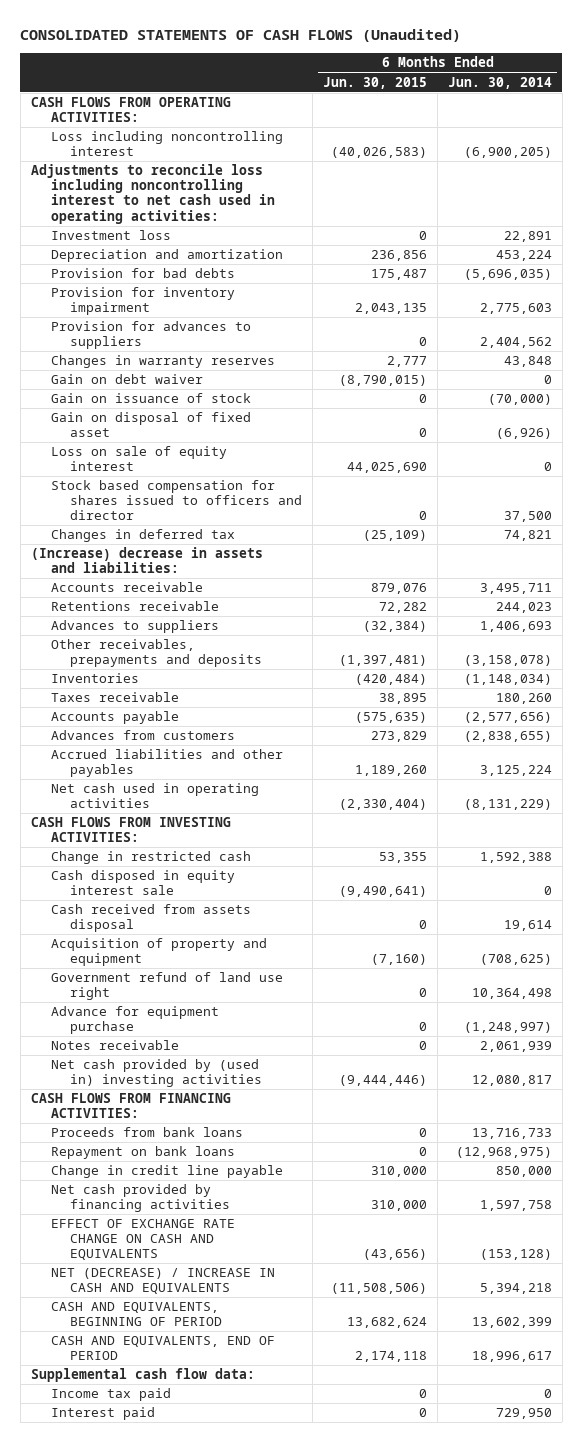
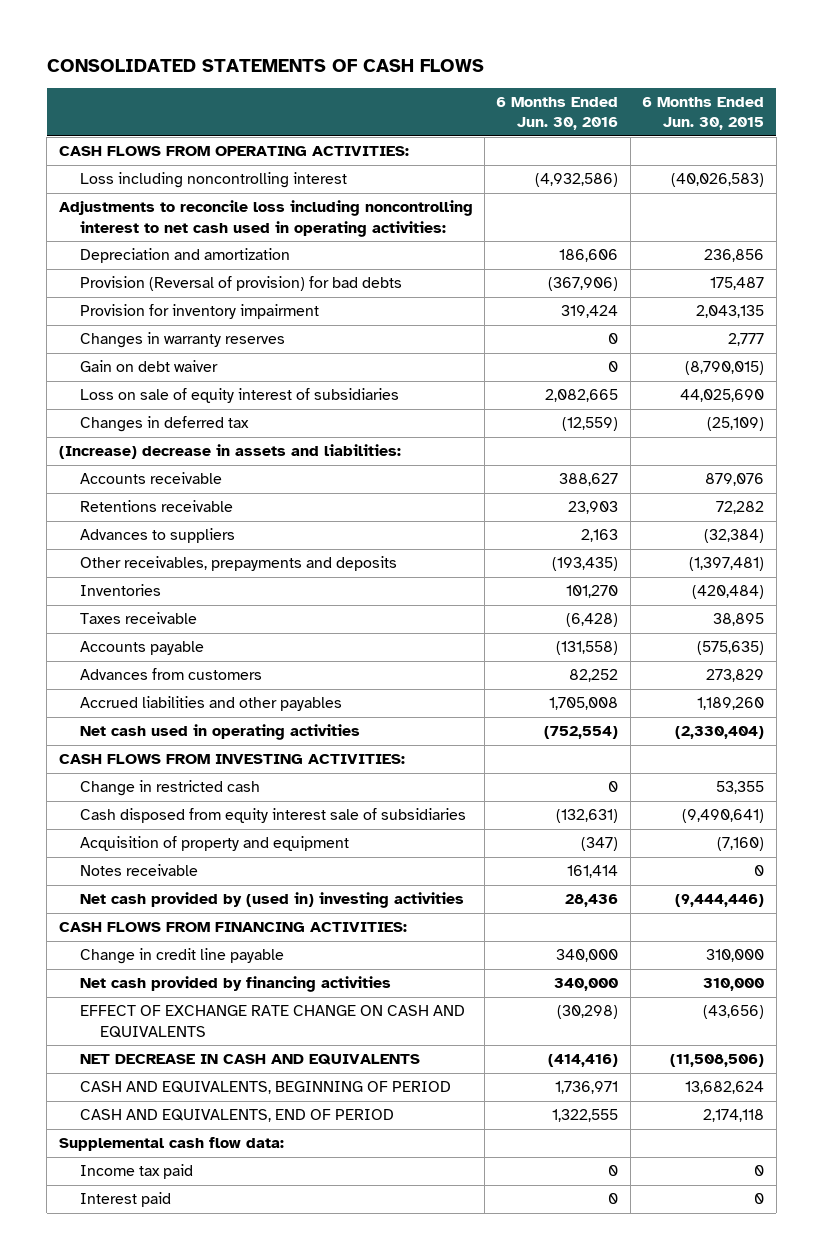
- CONSOLIDATED STATEMENTS OF CASH FLOWS (Unaudited)
+ CONSOLIDATED STATEMENTS OF CASH FLOWS
- | 6 Months Ended Jun. 30, 2015 | 6 Months Ended Jun. 30, 2014
+ | 6 Months Ended Jun. 30, 2016 | 6 Months Ended Jun. 30, 2015
- Investment loss | 0 | 22,891
- Provision for bad debts | 175,487 | (5,696,035)
+ Provision (Reversal of provision) for bad debts | (367,906) | 175,487
- Provision for advances to suppliers | 0 | 2,404,562
- Gain on issuance of stock | 0 | (70,000)
- Gain on disposal of fixed asset | 0 | (6,926)
- Loss on sale of equity interest | 44,025,690 | 0
- Stock based compensation for shares issued to officers and director | 0 | 37,500
+ Loss on sale of equity interest of subsidiaries | 2,082,665 | 44,025,690
- Cash disposed in equity interest sale | (9,490,641) | 0
- Cash received from assets disposal | 0 | 19,614
+ Cash disposed from equity interest sale of subsidiaries | (132,631) | (9,490,641)
- Government refund of land use right | 0 | 10,364,498
- Advance for equipment purchase | 0 | (1,248,997)
- Proceeds from bank loans | 0 | 13,716,733
- Repayment on bank loans | 0 | (12,968,975)
- NET (DECREASE) / INCREASE IN CASH AND EQUIVALENTS | (11,508,506) | 5,394,218
+ NET DECREASE IN CASH AND EQUIVALENTS | (414,416) | (11,508,506)

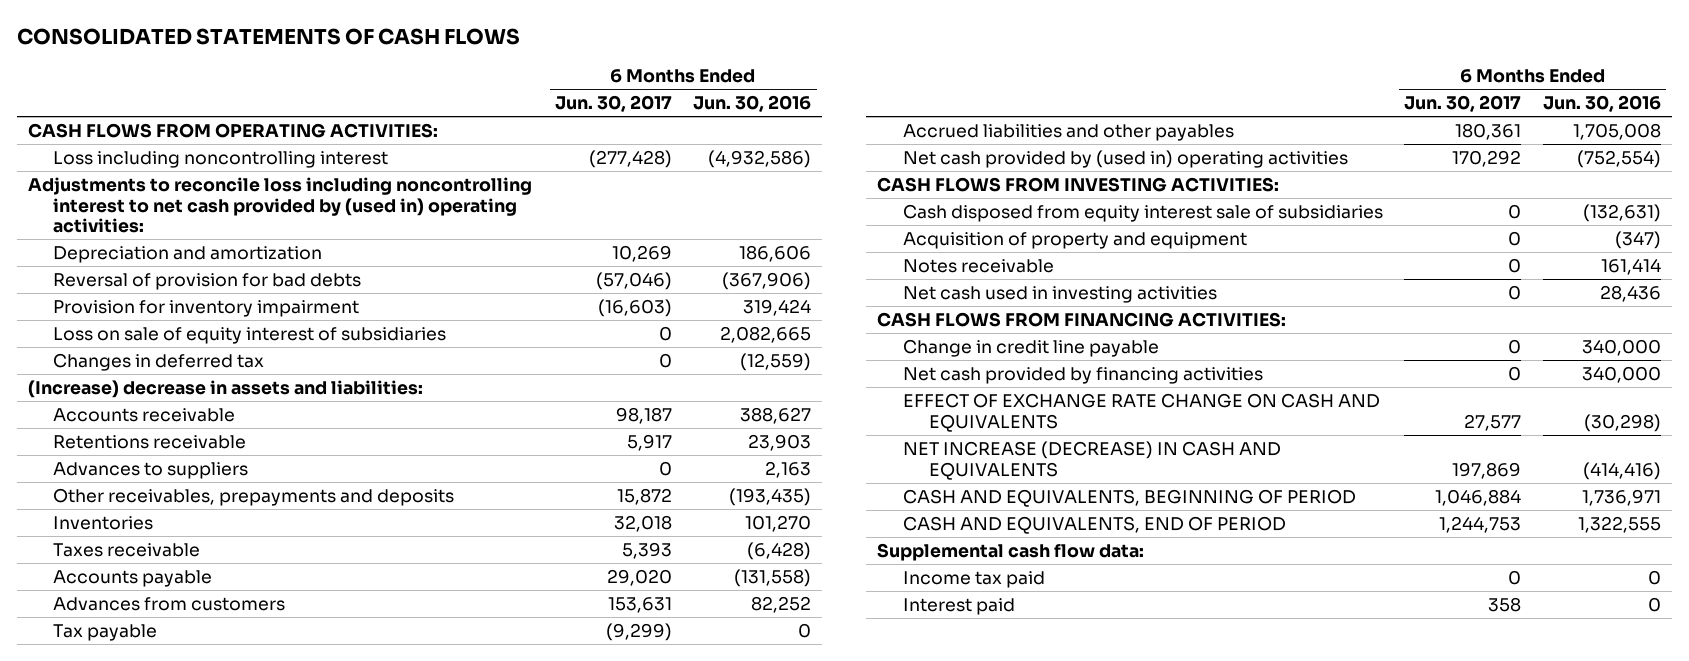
- | 6 Months Ended Jun. 30, 2016 | 6 Months Ended Jun. 30, 2015
+ | 6 Months Ended Jun. 30, 2017 | 6 Months Ended Jun. 30, 2016
- Adjustments to reconcile loss including noncontrolling interest to net cash used in operating activities:
+ Adjustments to reconcile loss including noncontrolling interest to net cash provided by (used in) operating activities:
- Provision (Reversal of provision) for bad debts | (367,906) | 175,487
+ Reversal of provision for bad debts | (57,046) | (367,906)
- Changes in warranty reserves | 0 | 2,777
- Gain on debt waiver | 0 | (8,790,015)
+ Tax payable | (9,299) | 0
- Net cash used in operating activities | (752,554) | (2,330,404)
+ Net cash provided by (used in) operating activities | 170,292 | (752,554)
- Change in restricted cash | 0 | 53,355
- Net cash provided by (used in) investing activities | 28,436 | (9,444,446)
+ Net cash used in investing activities | 0 | 28,436
- NET DECREASE IN CASH AND EQUIVALENTS | (414,416) | (11,508,506)
+ NET INCREASE (DECREASE) IN CASH AND EQUIVALENTS | 197,869 | (414,416)

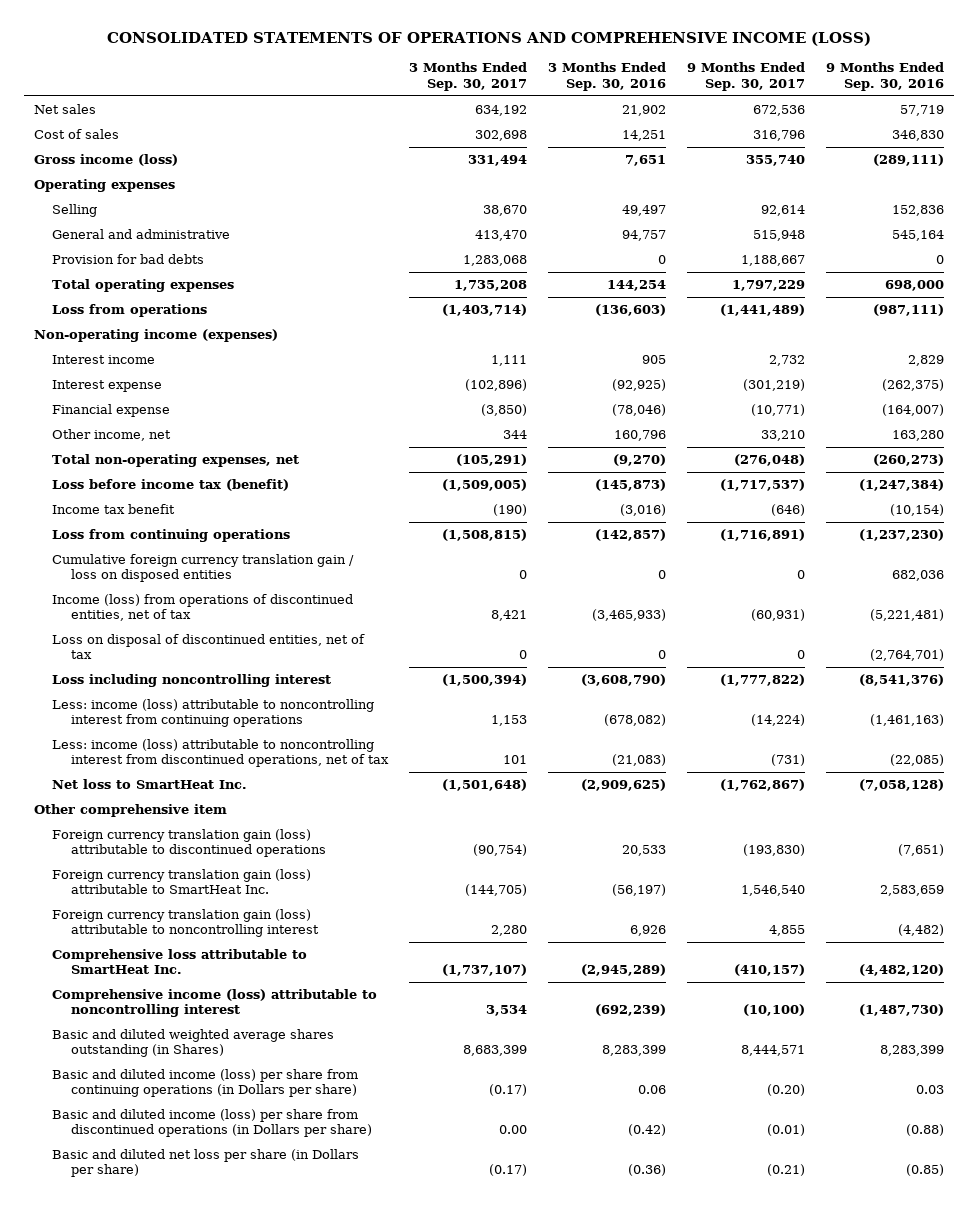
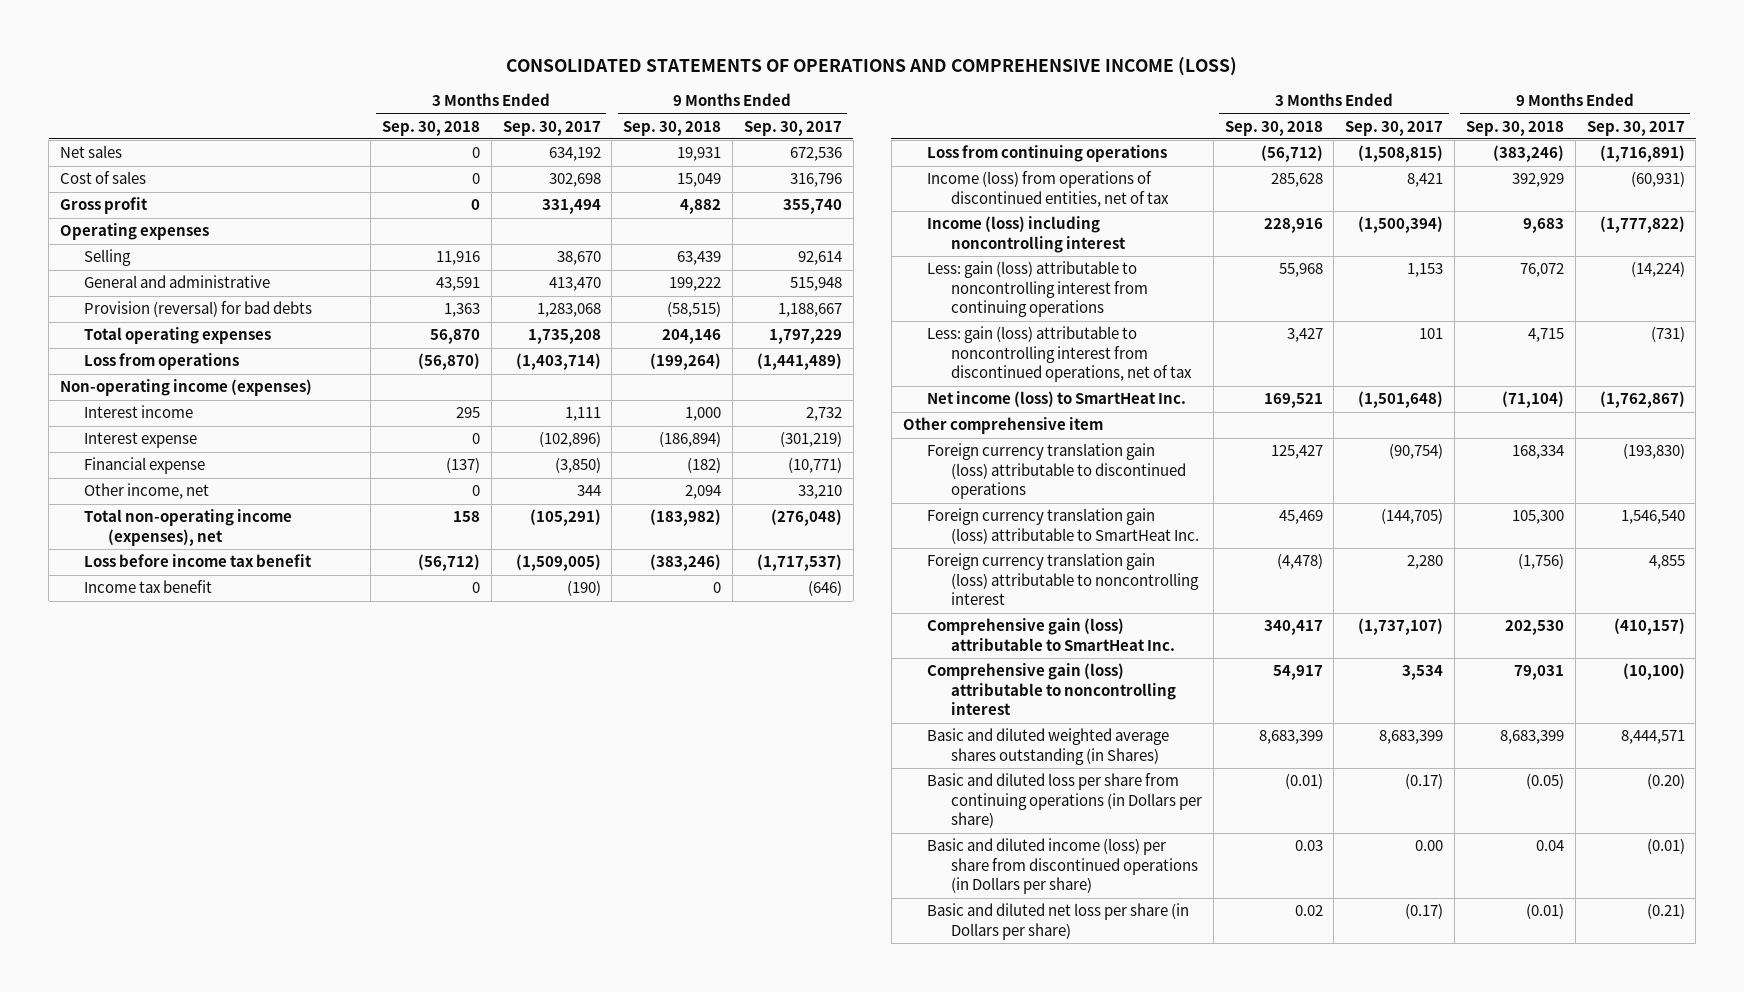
- | 3 Months Ended Sep. 30, 2017 | 3 Months Ended Sep. 30, 2016 | 9 Months Ended Sep. 30, 2017 | 9 Months Ended Sep. 30, 2016
+ | 3 Months Ended Sep. 30, 2018 | 3 Months Ended Sep. 30, 2017 | 9 Months Ended Sep. 30, 2018 | 9 Months Ended Sep. 30, 2017
- Gross income (loss) | 331,494 | 7,651 | 355,740 | (289,111)
+ Gross profit | 0 | 331,494 | 4,882 | 355,740
- Provision for bad debts | 1,283,068 | 0 | 1,188,667 | 0
+ Provision (reversal) for bad debts | 1,363 | 1,283,068 | (58,515) | 1,188,667
- Total non-operating expenses, net | (105,291) | (9,270) | (276,048) | (260,273)
- Loss before income tax (benefit) | (1,509,005) | (145,873) | (1,717,537) | (1,247,384)
+ Total non-operating income (expenses), net | 158 | (105,291) | (183,982) | (276,048)
+ Loss before income tax benefit | (56,712) | (1,509,005) | (383,246) | (1,717,537)
- Cumulative foreign currency translation gain / loss on disposed entities | 0 | 0 | 0 | 682,036
- Loss on disposal of discontinued entities, net of tax | 0 | 0 | 0 | (2,764,701)
- Loss including noncontrolling interest | (1,500,394) | (3,608,790) | (1,777,822) | (8,541,376)
- Less: income (loss) attributable to noncontrolling interest from continuing operations | 1,153 | (678,082) | (14,224) | (1,461,163)
- Less: income (loss) attributable to noncontrolling interest from discontinued operations, net of tax | 101 | (21,083) | (731) | (22,085)
- Net loss to SmartHeat Inc. | (1,501,648) | (2,909,625) | (1,762,867) | (7,058,128)
+ Income (loss) including noncontrolling interest | 228,916 | (1,500,394) | 9,683 | (1,777,822)
+ Less: gain (loss) attributable to noncontrolling interest from continuing operations | 55,968 | 1,153 | 76,072 | (14,224)
+ Less: gain (loss) attributable to noncontrolling interest from discontinued operations, net of tax | 3,427 | 101 | 4,715 | (731)
+ Net income (loss) to SmartHeat Inc. | 169,521 | (1,501,648) | (71,104) | (1,762,867)
- Comprehensive loss attributable to SmartHeat Inc. | (1,737,107) | (2,945,289) | (410,157) | (4,482,120)
- Comprehensive income (loss) attributable to noncontrolling interest | 3,534 | (692,239) | (10,100) | (1,487,730)
+ Comprehensive gain (loss) attributable to SmartHeat Inc. | 340,417 | (1,737,107) | 202,530 | (410,157)
+ Comprehensive gain (loss) attributable to noncontrolling interest | 54,917 | 3,534 | 79,031 | (10,100)
- Basic and diluted income (loss) per share from continuing operations (in Dollars per share) | (0.17) | 0.06 | (0.20) | 0.03
+ Basic and diluted loss per share from continuing operations (in Dollars per share) | (0.01) | (0.17) | (0.05) | (0.20)

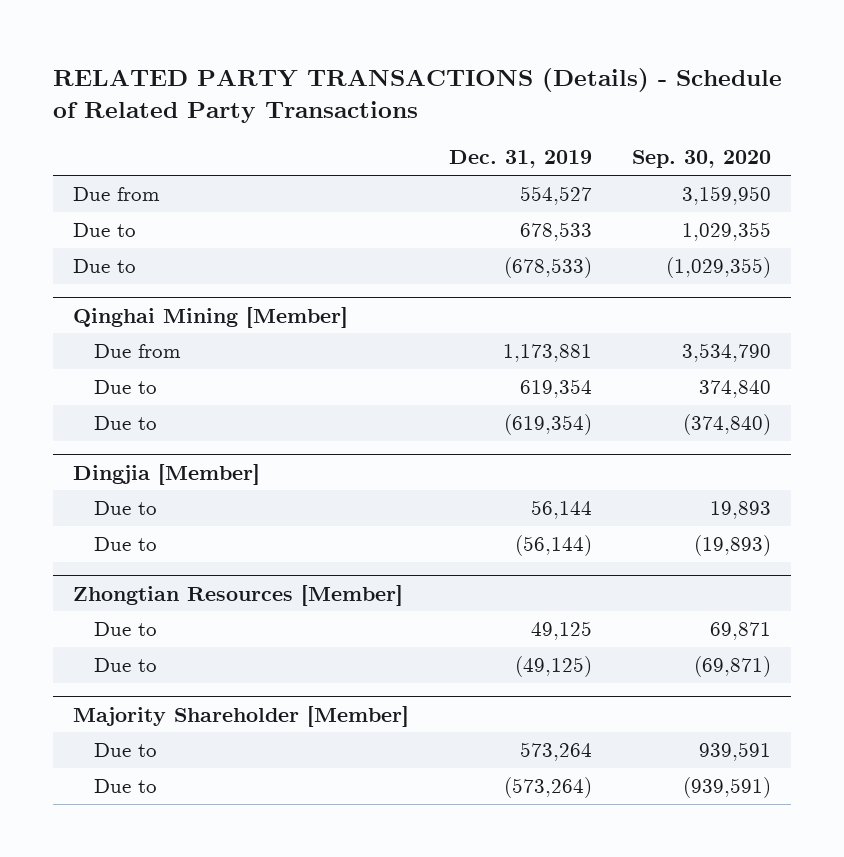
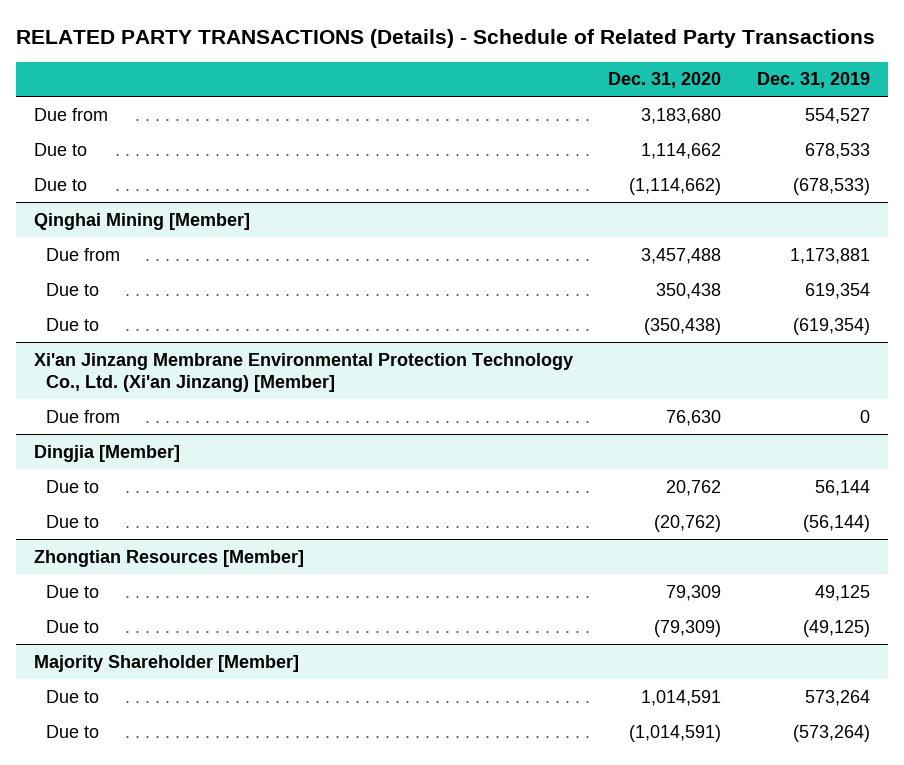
- | Dec. 31, 2019 | Sep. 30, 2020
+ | Dec. 31, 2020 | Dec. 31, 2019
+ Xi'an Jinzang Membrane Environmental Protection Technology Co., Ltd. (Xi'an Jinzang) [Member]
+ Due from | 76,630 | 0

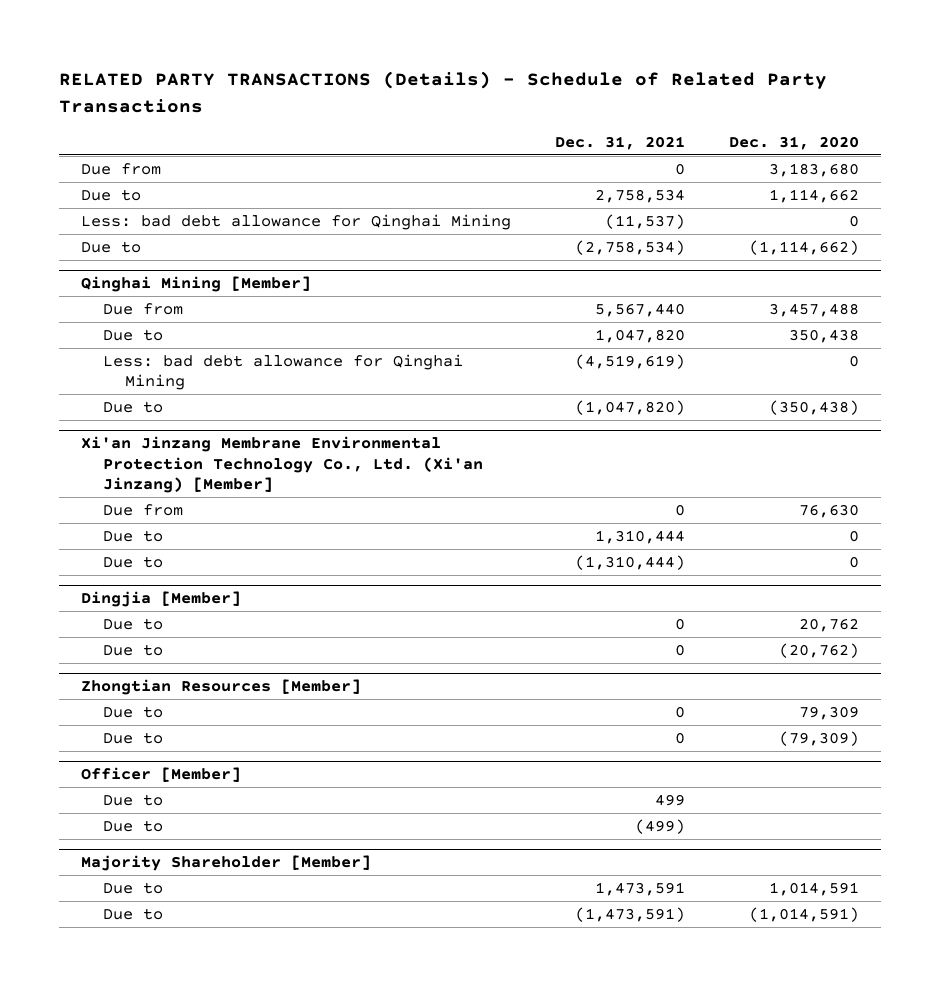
- | Dec. 31, 2020 | Dec. 31, 2019
+ | Dec. 31, 2021 | Dec. 31, 2020
+ Less: bad debt allowance for Qinghai Mining | (11,537) | 0
@ Qinghai Mining [Member]
+ Less: bad debt allowance for Qinghai Mining | (4,519,619) | 0
@ Xi'an Jinzang Membrane Environmental Protection Technology Co., Ltd. (Xi'an Jinzang) [Member]
+ Due to | 1,310,444 | 0
+ Due to | (1,310,444) | 0
+ Officer [Member]
+ Due to | 499 |
+ Due to | (499) |

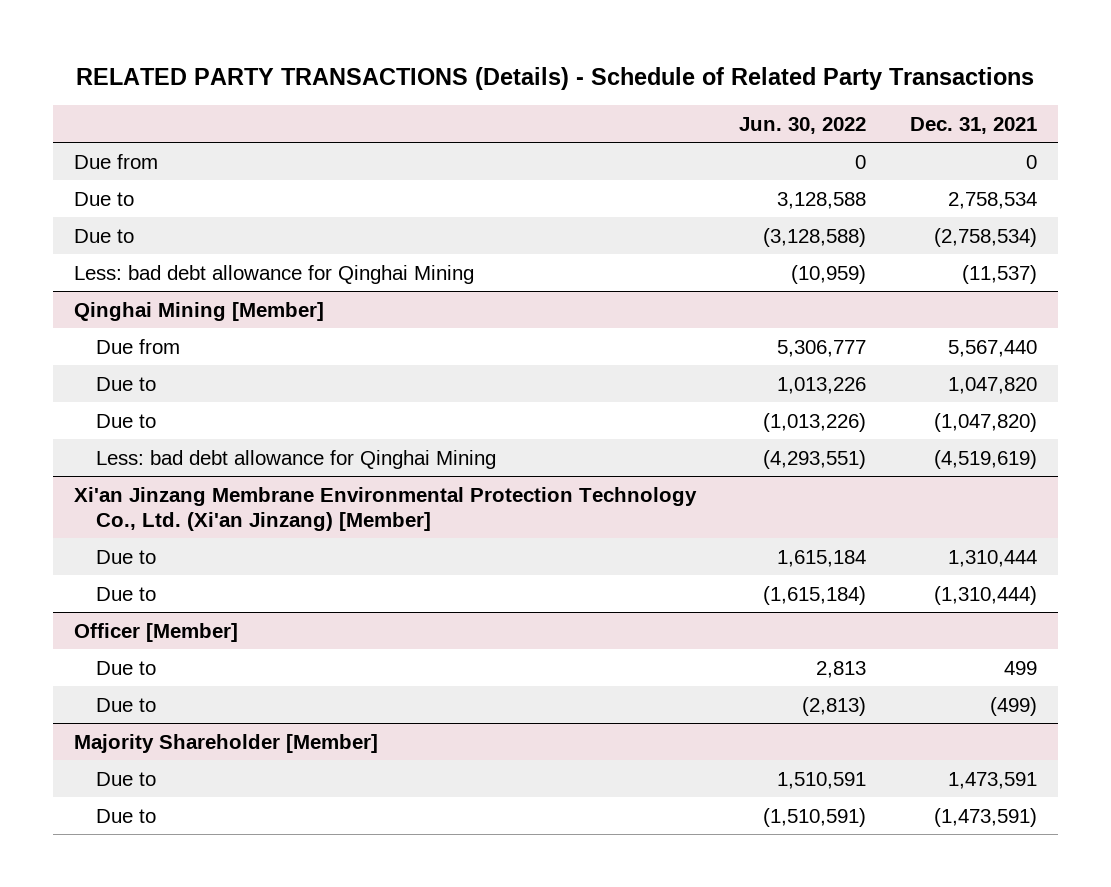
- | Dec. 31, 2021 | Dec. 31, 2020
+ | Jun. 30, 2022 | Dec. 31, 2021
moved down: Less: bad debt allowance for Qinghai Mining | (10,959) | (11,537)
@ Qinghai Mining [Member]
moved down: Less: bad debt allowance for Qinghai Mining | (4,293,551) | (4,519,619)
@ Xi'an Jinzang Membrane Environmental Protection Technology Co., Ltd. (Xi'an Jinzang) [Member]
- Due from | 0 | 76,630
- Dingjia [Member]
- Due to | 0 | 20,762
- Due to | 0 | (20,762)
- Zhongtian Resources [Member]
- Due to | 0 | 79,309
- Due to | 0 | (79,309)

